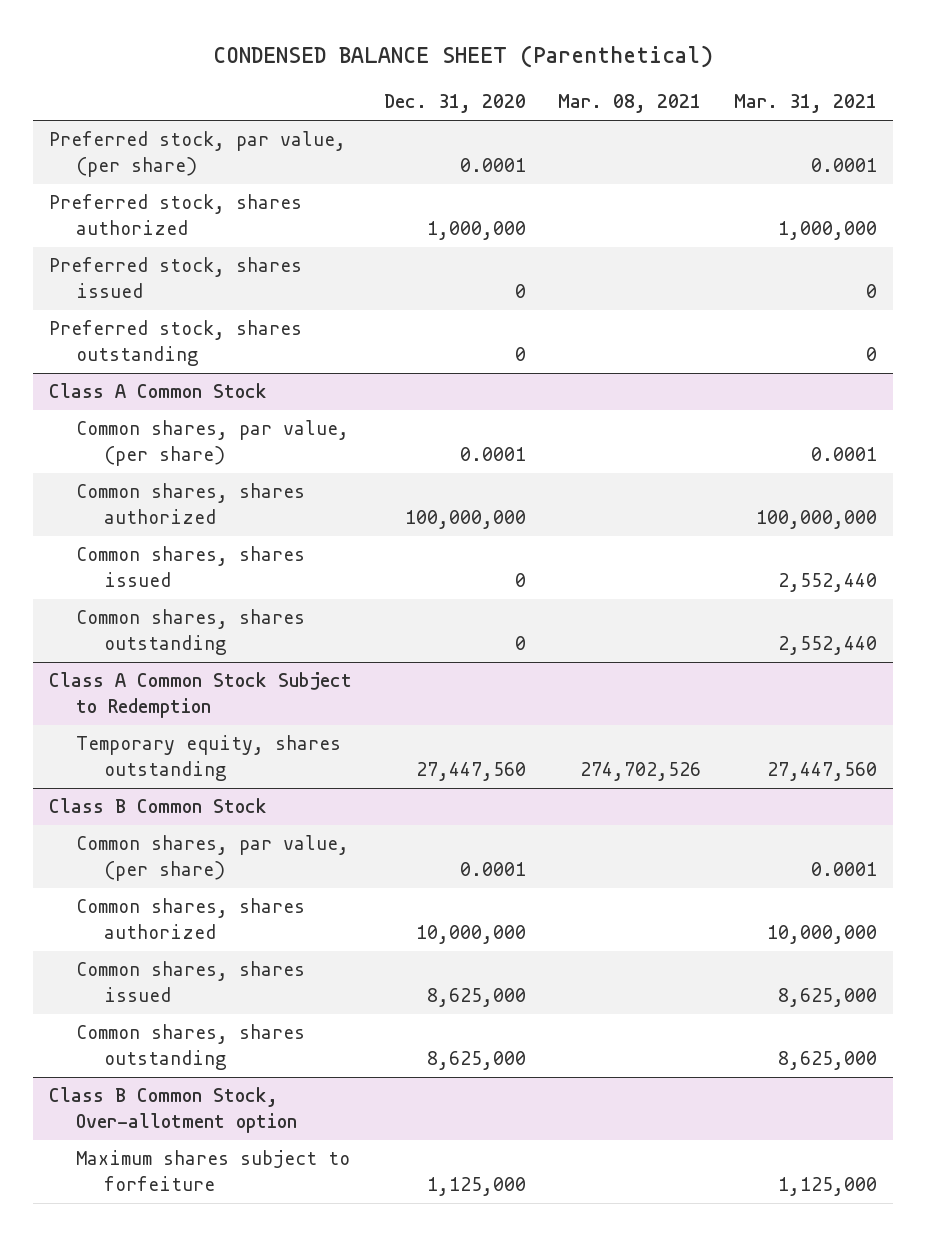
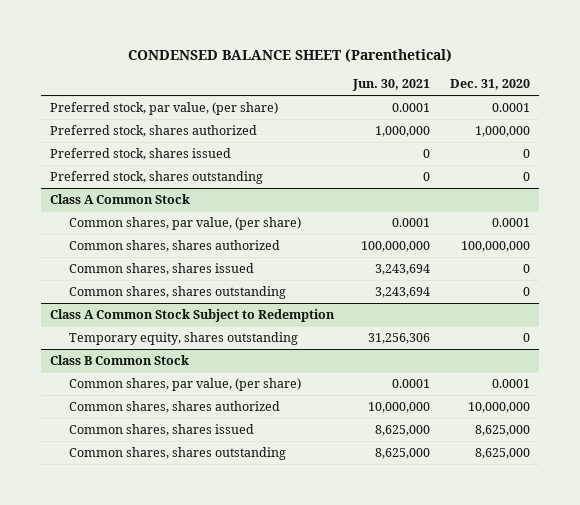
- | Dec. 31, 2020 | Mar. 08, 2021 | Mar. 31, 2021
+ | Jun. 30, 2021 | Dec. 31, 2020
@ Class A Common Stock Subject to Redemption
- Temporary equity, shares outstanding | 27,447,560 | 274,702,526 | 27,447,560
+ Temporary equity, shares outstanding | 31,256,306 | 0
- Class B Common Stock, Over-allotment option
- Maximum shares subject to forfeiture | 1,125,000 | | 1,125,000

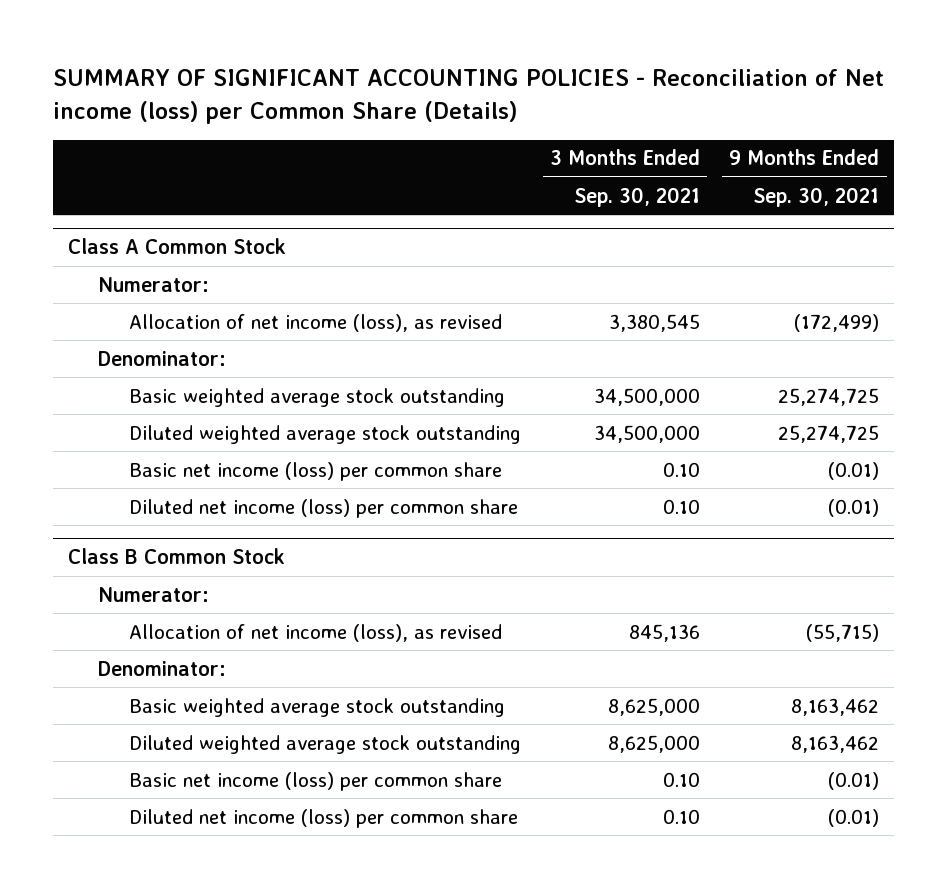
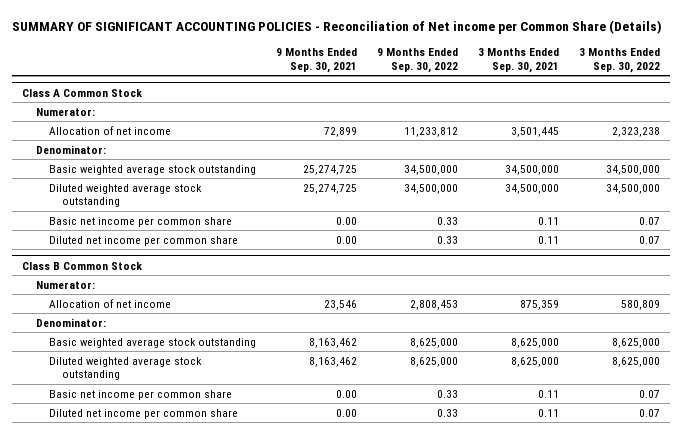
- SUMMARY OF SIGNIFICANT ACCOUNTING POLICIES - Reconciliation of Net income (loss) per Common Share (Details)
+ SUMMARY OF SIGNIFICANT ACCOUNTING POLICIES - Reconciliation of Net income per Common Share (Details)
- | 3 Months Ended Sep. 30, 2021 | 9 Months Ended Sep. 30, 2021
+ | 9 Months Ended Sep. 30, 2021 | 9 Months Ended Sep. 30, 2022 | 3 Months Ended Sep. 30, 2021 | 3 Months Ended Sep. 30, 2022
@ Class A Common Stock
- Allocation of net income (loss), as revised | 3,380,545 | (172,499)
+ Allocation of net income | 72,899 | 11,233,812 | 3,501,445 | 2,323,238
- Basic net income (loss) per common share | 0.10 | (0.01)
- Diluted net income (loss) per common share | 0.10 | (0.01)
+ Basic net income per common share | 0.00 | 0.33 | 0.11 | 0.07
+ Diluted net income per common share | 0.00 | 0.33 | 0.11 | 0.07
@ Class B Common Stock
- Allocation of net income (loss), as revised | 845,136 | (55,715)
+ Allocation of net income | 23,546 | 2,808,453 | 875,359 | 580,809
- Basic net income (loss) per common share | 0.10 | (0.01)
- Diluted net income (loss) per common share | 0.10 | (0.01)
+ Basic net income per common share | 0.00 | 0.33 | 0.11 | 0.07
+ Diluted net income per common share | 0.00 | 0.33 | 0.11 | 0.07

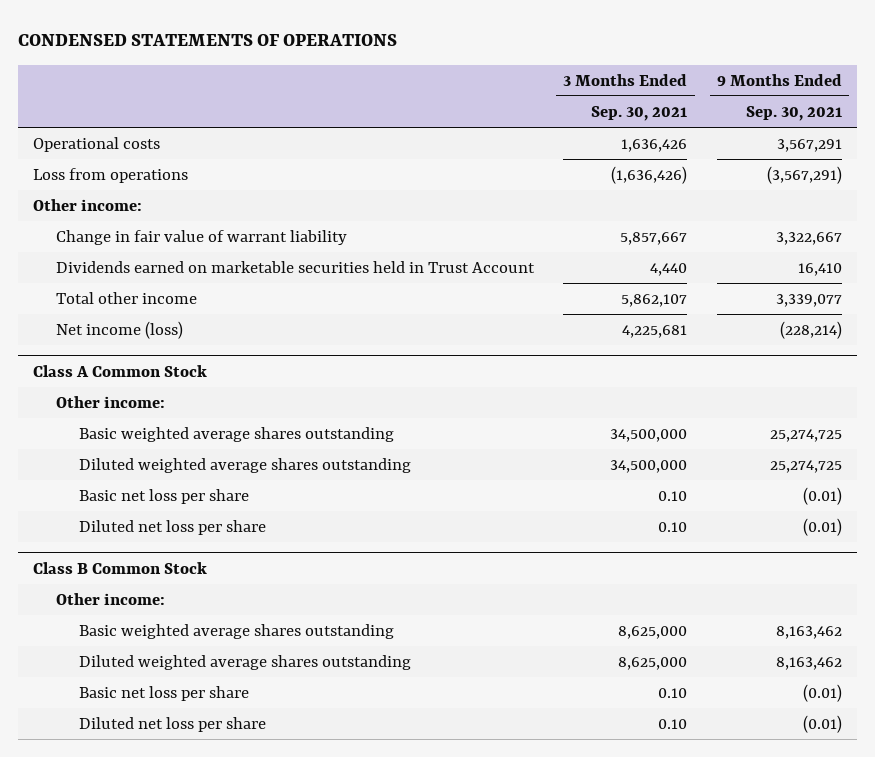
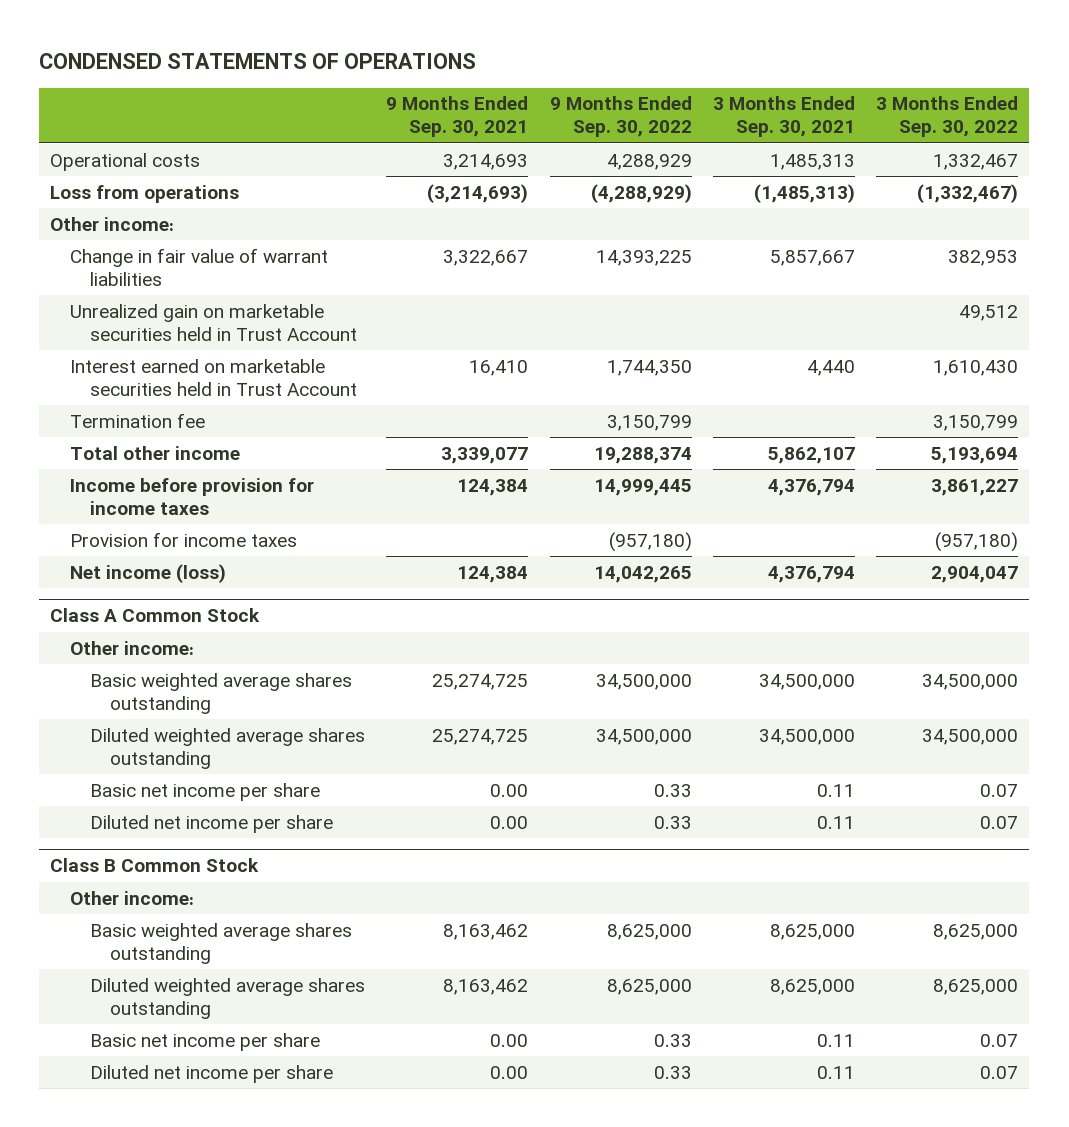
- | 3 Months Ended Sep. 30, 2021 | 9 Months Ended Sep. 30, 2021
+ | 9 Months Ended Sep. 30, 2021 | 9 Months Ended Sep. 30, 2022 | 3 Months Ended Sep. 30, 2021 | 3 Months Ended Sep. 30, 2022
- Operational costs | 1,636,426 | 3,567,291
- Loss from operations | (1,636,426) | (3,567,291)
+ Operational costs | 3,214,693 | 4,288,929 | 1,485,313 | 1,332,467
+ Loss from operations | (3,214,693) | (4,288,929) | (1,485,313) | (1,332,467)
- Change in fair value of warrant liability | 5,857,667 | 3,322,667
- Dividends earned on marketable securities held in Trust Account | 4,440 | 16,410
+ Change in fair value of warrant liabilities | 3,322,667 | 14,393,225 | 5,857,667 | 382,953
+ Unrealized gain on marketable securities held in Trust Account | | | | 49,512
+ Interest earned on marketable securities held in Trust Account | 16,410 | 1,744,350 | 4,440 | 1,610,430
+ Termination fee | | 3,150,799 | | 3,150,799
- Net income (loss) | 4,225,681 | (228,214)
+ Income before provision for income taxes | 124,384 | 14,999,445 | 4,376,794 | 3,861,227
+ Provision for income taxes | | (957,180) | | (957,180)
+ Net income (loss) | 124,384 | 14,042,265 | 4,376,794 | 2,904,047
@ Class A Common Stock
- Basic net loss per share | 0.10 | (0.01)
- Diluted net loss per share | 0.10 | (0.01)
+ Basic net income per share | 0.00 | 0.33 | 0.11 | 0.07
+ Diluted net income per share | 0.00 | 0.33 | 0.11 | 0.07
@ Class B Common Stock
- Basic net loss per share | 0.10 | (0.01)
- Diluted net loss per share | 0.10 | (0.01)
+ Basic net income per share | 0.00 | 0.33 | 0.11 | 0.07
+ Diluted net income per share | 0.00 | 0.33 | 0.11 | 0.07

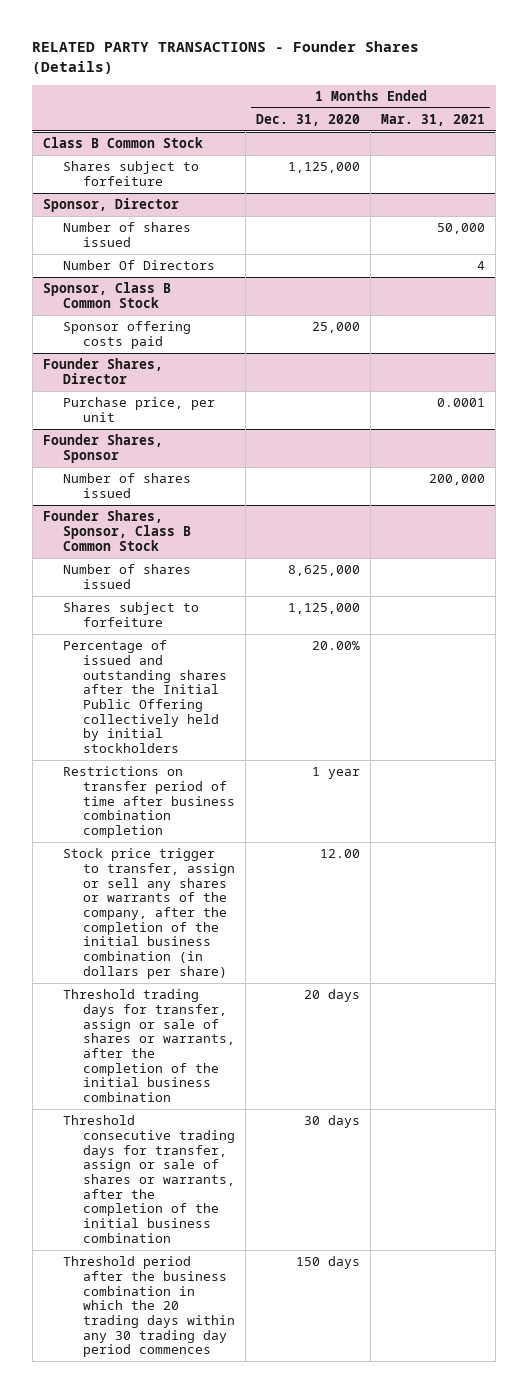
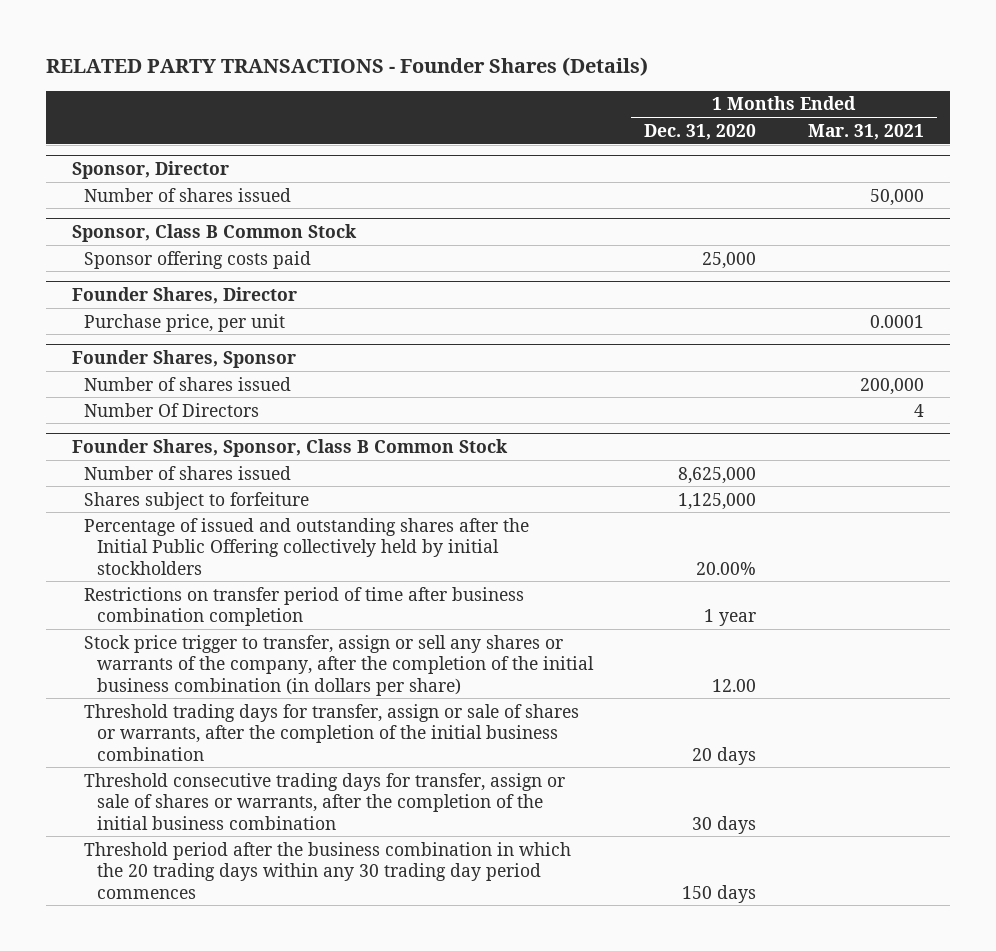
- Class B Common Stock
- Shares subject to forfeiture | 1,125,000 |
@ Sponsor, Director
- Number Of Directors | | 4
@ Founder Shares, Sponsor
+ Number Of Directors | | 4

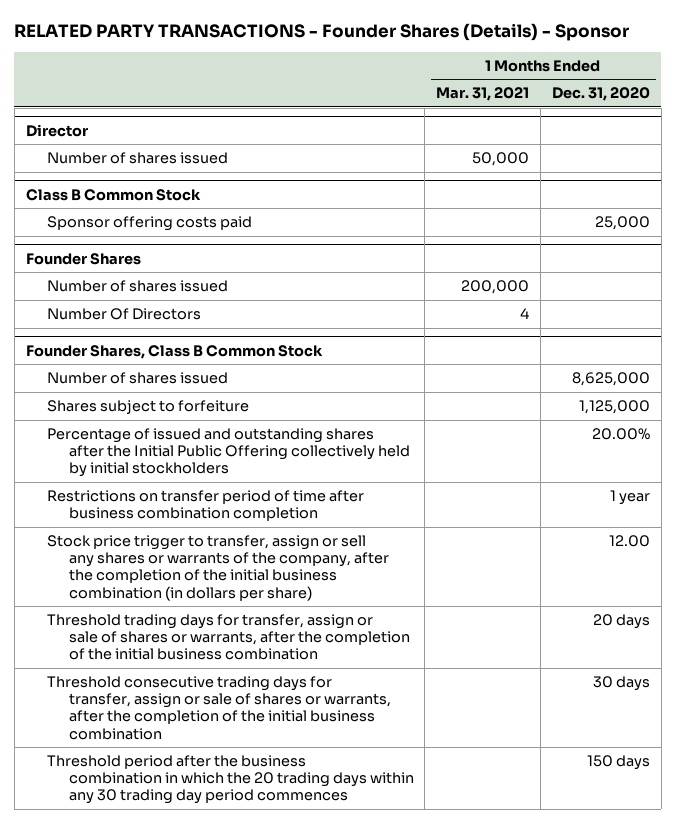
- RELATED PARTY TRANSACTIONS - Founder Shares (Details)
+ RELATED PARTY TRANSACTIONS - Founder Shares (Details) - Sponsor
- | 1 Months Ended Dec. 31, 2020 | 1 Months Ended Mar. 31, 2021
+ | 1 Months Ended Mar. 31, 2021 | 1 Months Ended Dec. 31, 2020
- Sponsor, Director
+ Director
- Sponsor, Class B Common Stock
+ Class B Common Stock
- Founder Shares, Director
- Purchase price, per unit | | 0.0001
- Founder Shares, Sponsor
+ Founder Shares
- Founder Shares, Sponsor, Class B Common Stock
+ Founder Shares, Class B Common Stock

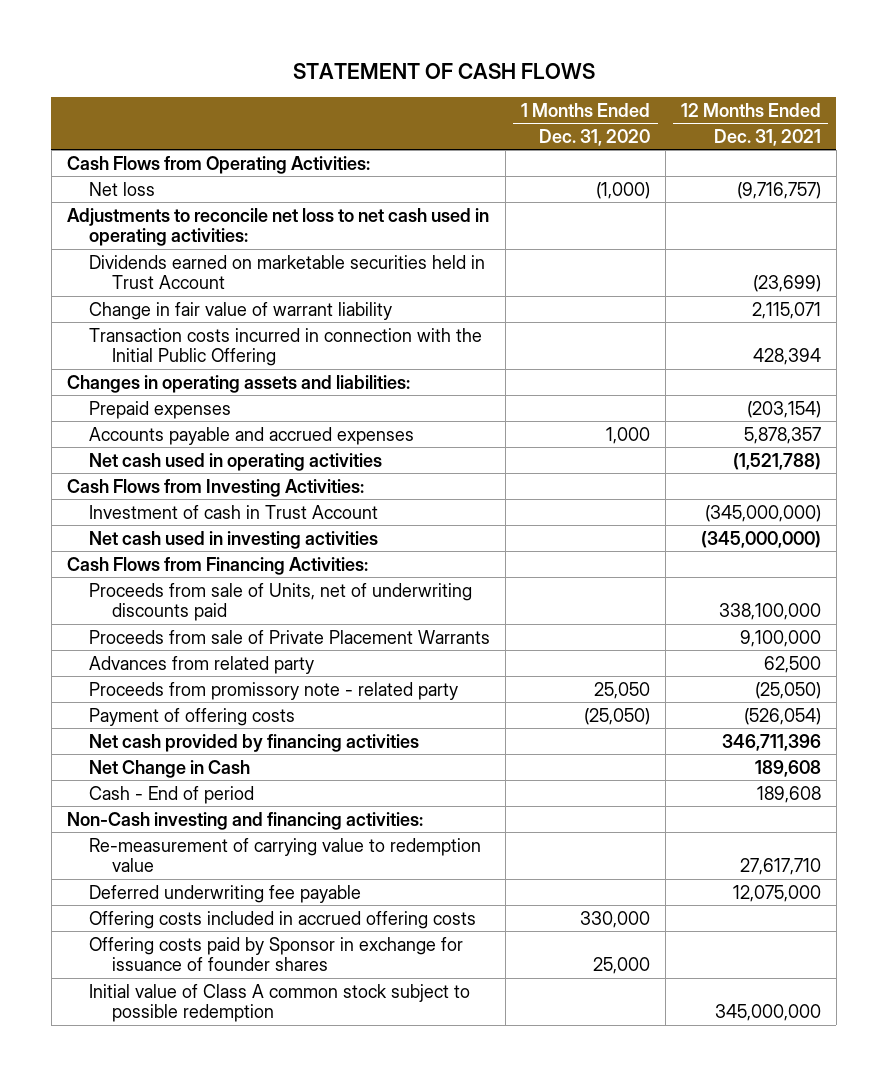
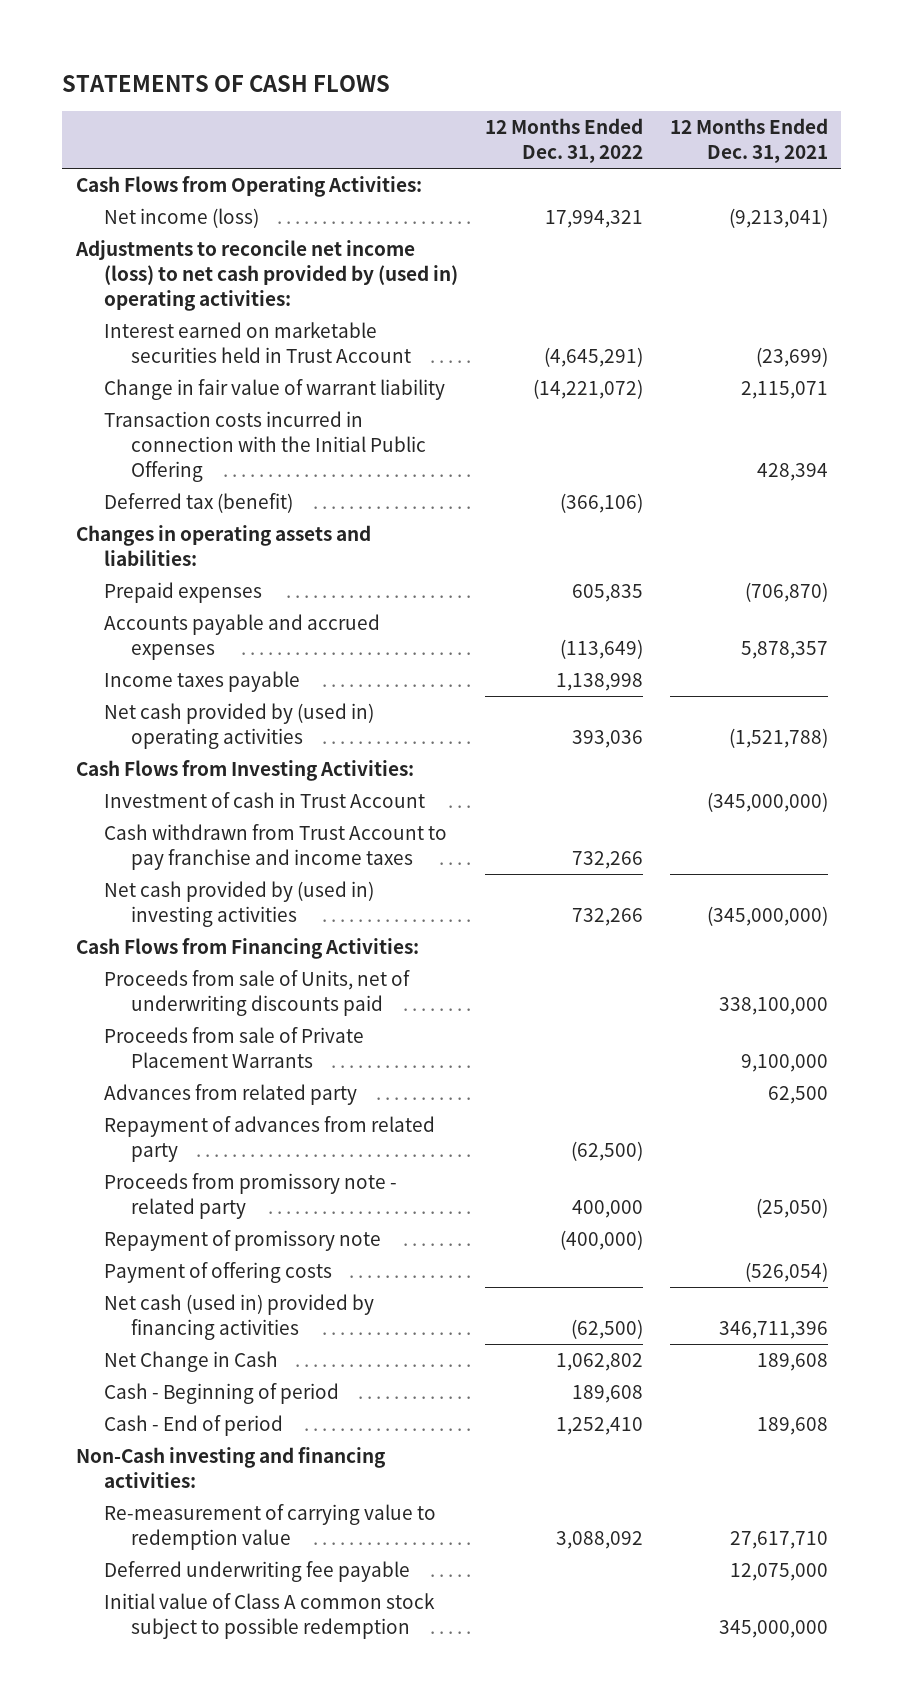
- STATEMENT OF CASH FLOWS
+ STATEMENTS OF CASH FLOWS
- | 1 Months Ended Dec. 31, 2020 | 12 Months Ended Dec. 31, 2021
+ | 12 Months Ended Dec. 31, 2022 | 12 Months Ended Dec. 31, 2021
- Net loss | (1,000) | (9,716,757)
- Adjustments to reconcile net loss to net cash used in operating activities:
- Dividends earned on marketable securities held in Trust Account | | (23,699)
+ Net income (loss) | 17,994,321 | (9,213,041)
+ Adjustments to reconcile net income (loss) to net cash provided by (used in) operating activities:
+ Interest earned on marketable securities held in Trust Account | (4,645,291) | (23,699)
+ Deferred tax (benefit) | (366,106) |
- Prepaid expenses | | (203,154)
+ Prepaid expenses | 605,835 | (706,870)
- Net cash used in operating activities | | (1,521,788)
+ Income taxes payable | 1,138,998 |
+ Net cash provided by (used in) operating activities | 393,036 | (1,521,788)
- Net cash used in investing activities | | (345,000,000)
+ Cash withdrawn from Trust Account to pay franchise and income taxes | 732,266 |
+ Net cash provided by (used in) investing activities | 732,266 | (345,000,000)
+ Repayment of advances from related party | (62,500) |
+ Repayment of promissory note | (400,000) |
- Net cash provided by financing activities | | 346,711,396
+ Net cash (used in) provided by financing activities | (62,500) | 346,711,396
+ Cash - Beginning of period | 189,608 |
- Offering costs included in accrued offering costs | 330,000 |
- Offering costs paid by Sponsor in exchange for issuance of founder shares | 25,000 |

